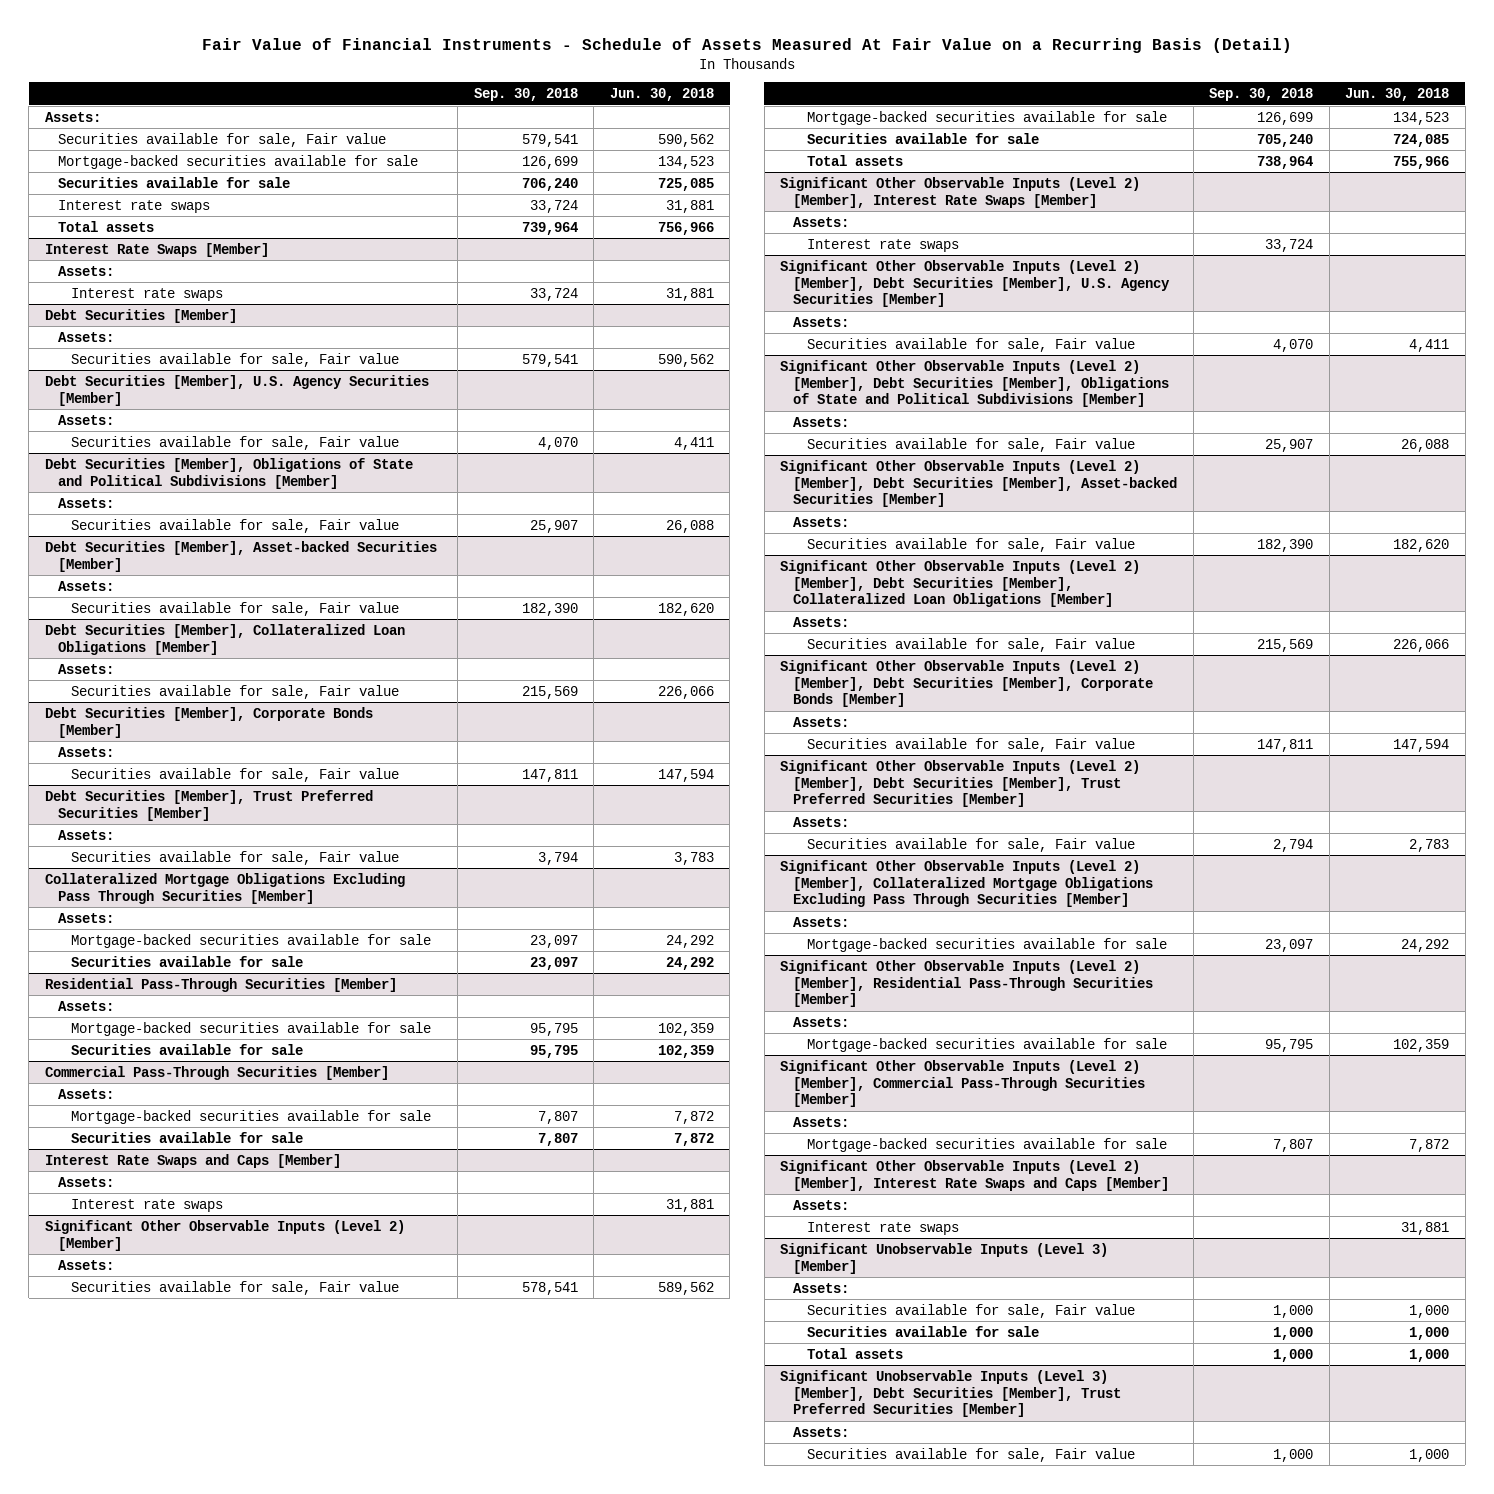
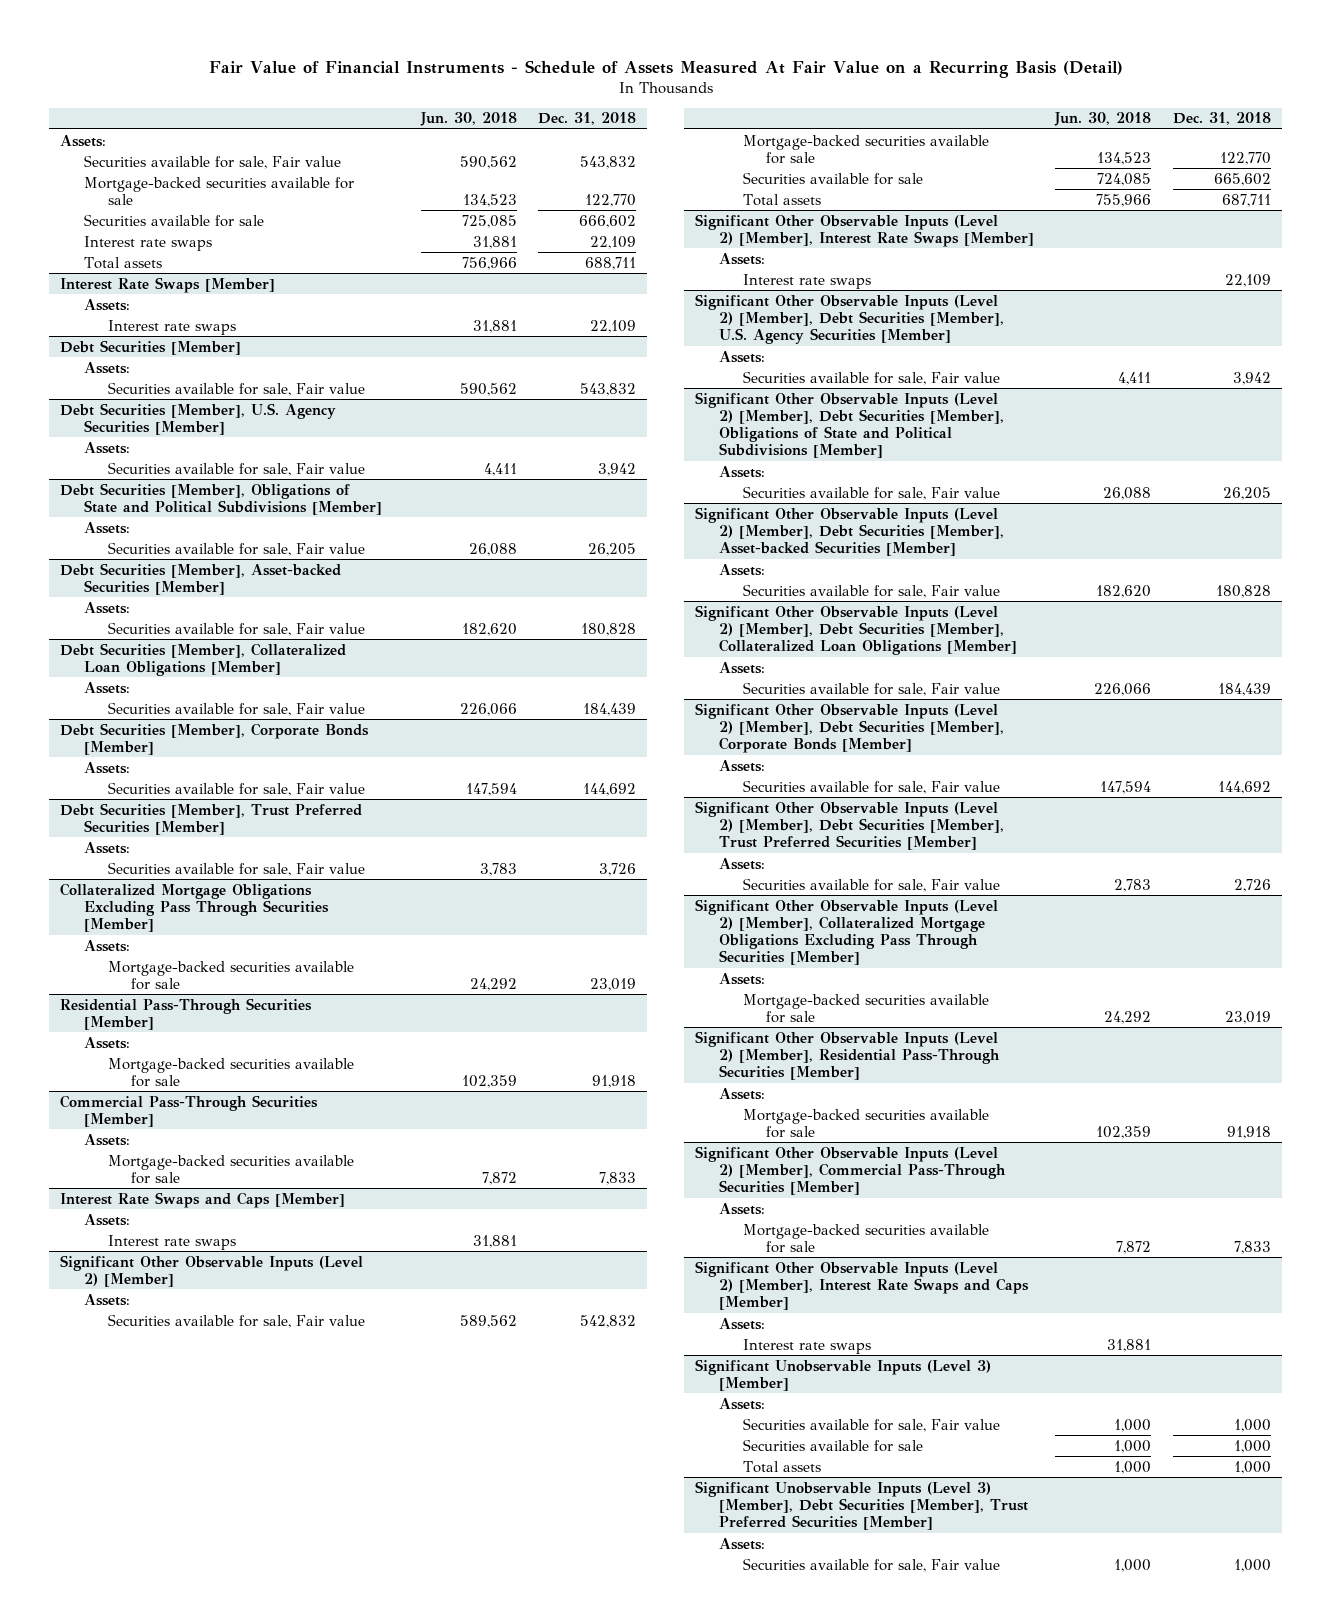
- | Sep. 30, 2018 | Jun. 30, 2018
+ | Jun. 30, 2018 | Dec. 31, 2018
@ Collateralized Mortgage Obligations Excluding Pass Through Securities [Member]
- Securities available for sale | 23,097 | 24,292
@ Residential Pass-Through Securities [Member]
- Securities available for sale | 95,795 | 102,359
@ Commercial Pass-Through Securities [Member]
- Securities available for sale | 7,807 | 7,872

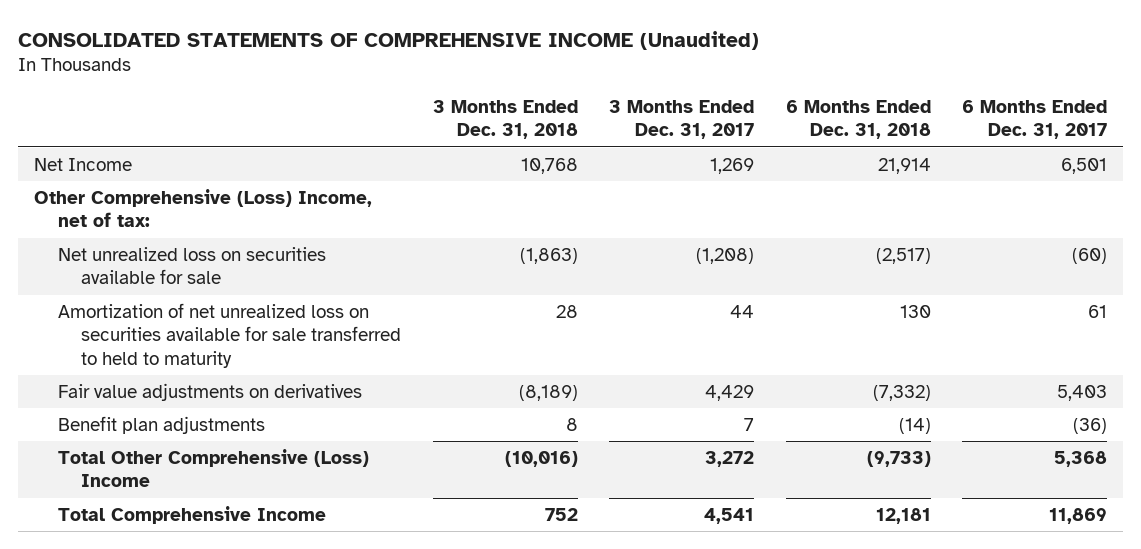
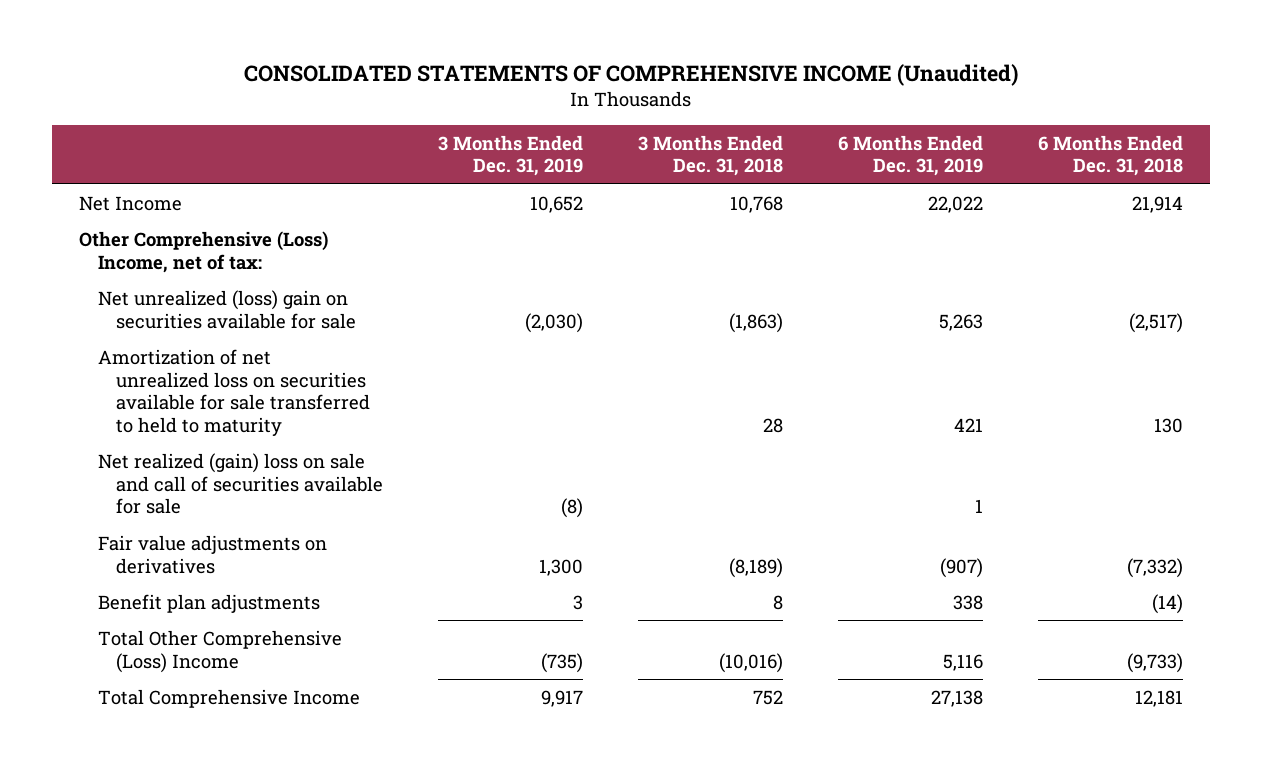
- | 3 Months Ended Dec. 31, 2018 | 3 Months Ended Dec. 31, 2017 | 6 Months Ended Dec. 31, 2018 | 6 Months Ended Dec. 31, 2017
+ | 3 Months Ended Dec. 31, 2019 | 3 Months Ended Dec. 31, 2018 | 6 Months Ended Dec. 31, 2019 | 6 Months Ended Dec. 31, 2018
- Net unrealized loss on securities available for sale | (1,863) | (1,208) | (2,517) | (60)
+ Net unrealized (loss) gain on securities available for sale | (2,030) | (1,863) | 5,263 | (2,517)
+ Net realized (gain) loss on sale and call of securities available for sale | (8) | | 1 |

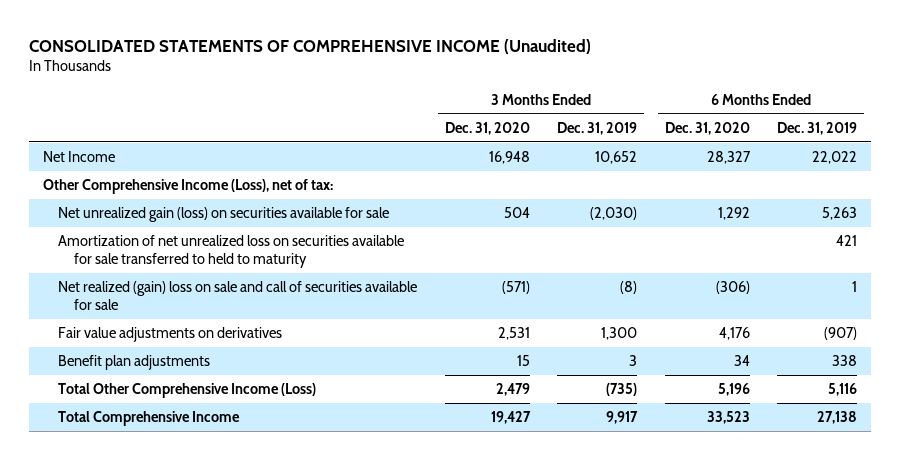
- | 3 Months Ended Dec. 31, 2019 | 3 Months Ended Dec. 31, 2018 | 6 Months Ended Dec. 31, 2019 | 6 Months Ended Dec. 31, 2018
+ | 3 Months Ended Dec. 31, 2020 | 3 Months Ended Dec. 31, 2019 | 6 Months Ended Dec. 31, 2020 | 6 Months Ended Dec. 31, 2019
- Other Comprehensive (Loss) Income, net of tax:
- Net unrealized (loss) gain on securities available for sale | (2,030) | (1,863) | 5,263 | (2,517)
+ Other Comprehensive Income (Loss), net of tax:
+ Net unrealized gain (loss) on securities available for sale | 504 | (2,030) | 1,292 | 5,263
- Total Other Comprehensive (Loss) Income | (735) | (10,016) | 5,116 | (9,733)
+ Total Other Comprehensive Income (Loss) | 2,479 | (735) | 5,196 | 5,116

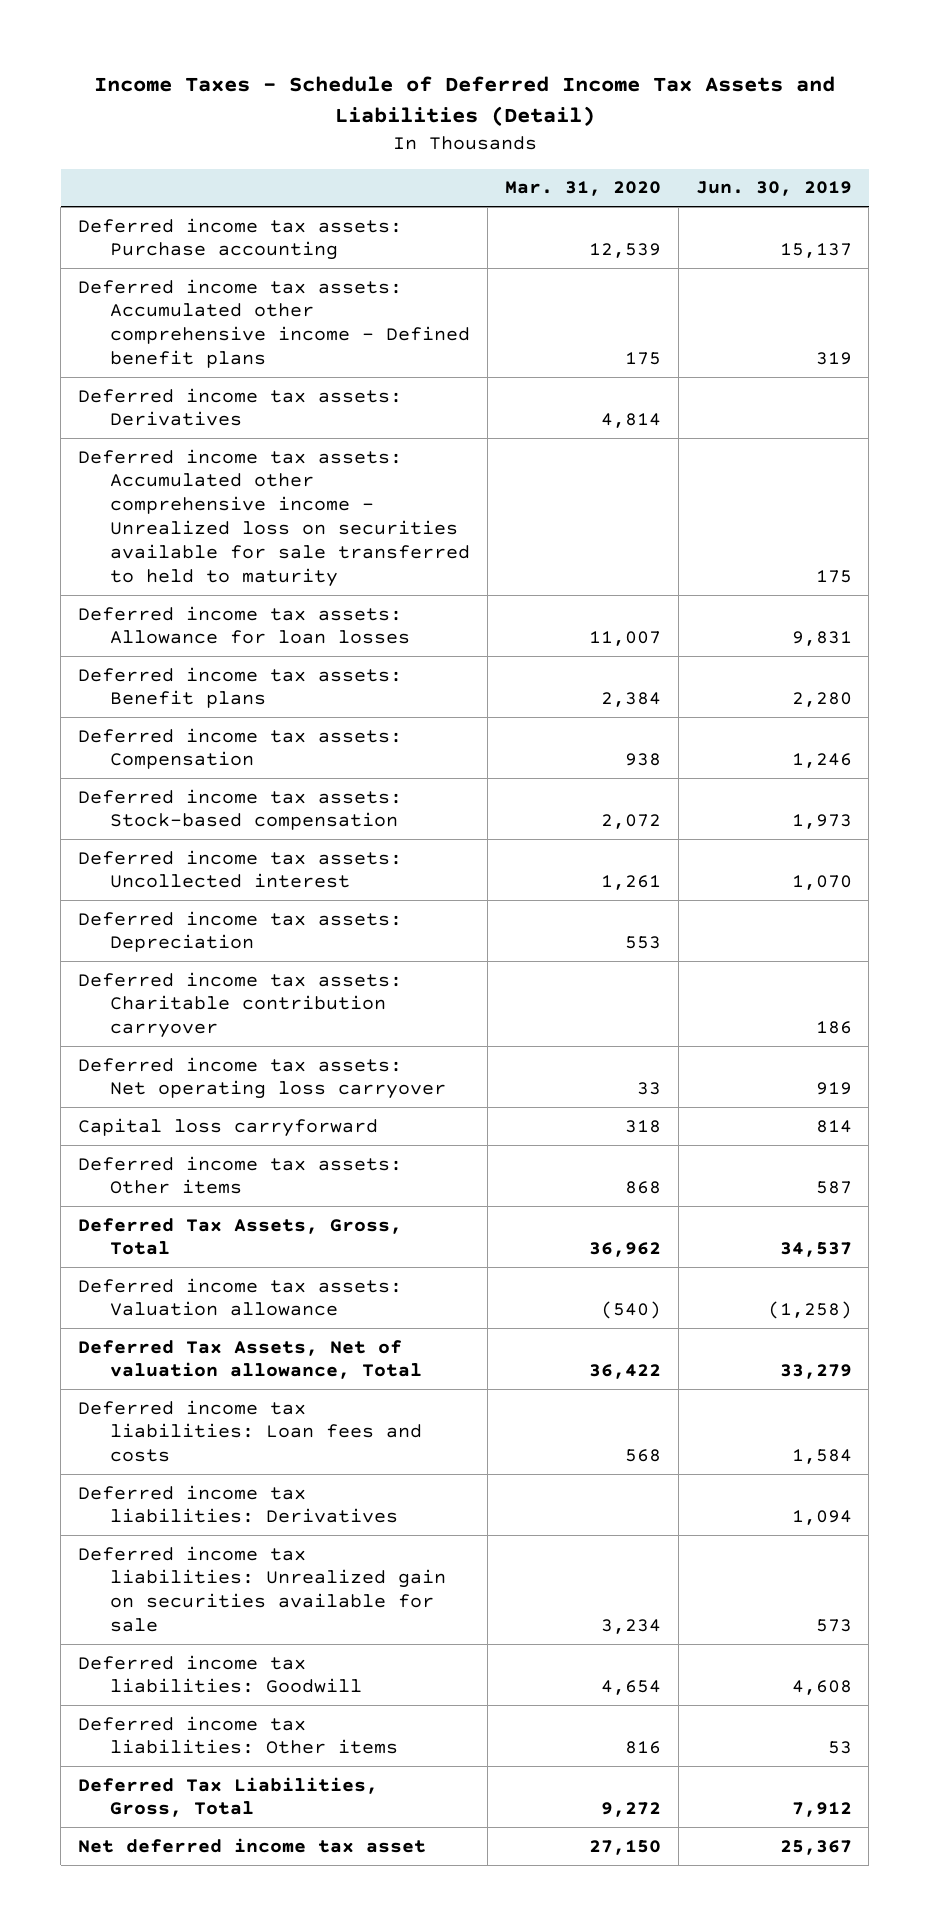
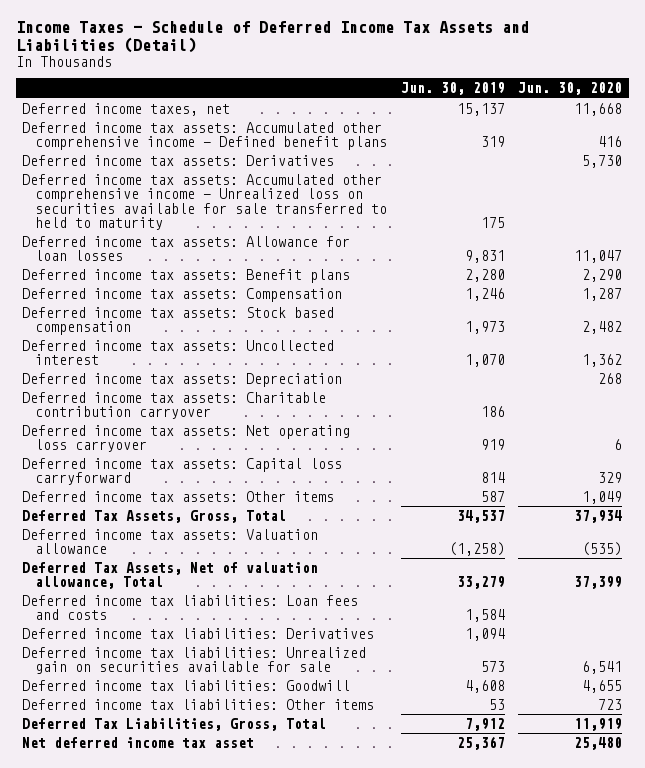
- | Mar. 31, 2020 | Jun. 30, 2019
+ | Jun. 30, 2019 | Jun. 30, 2020
- Deferred income tax assets: Purchase accounting | 12,539 | 15,137
+ Deferred income taxes, net | 15,137 | 11,668
- Deferred income tax assets: Stock-based compensation | 2,072 | 1,973
+ Deferred income tax assets: Stock based compensation | 1,973 | 2,482
- Capital loss carryforward | 318 | 814
+ Deferred income tax assets: Capital loss carryforward | 814 | 329

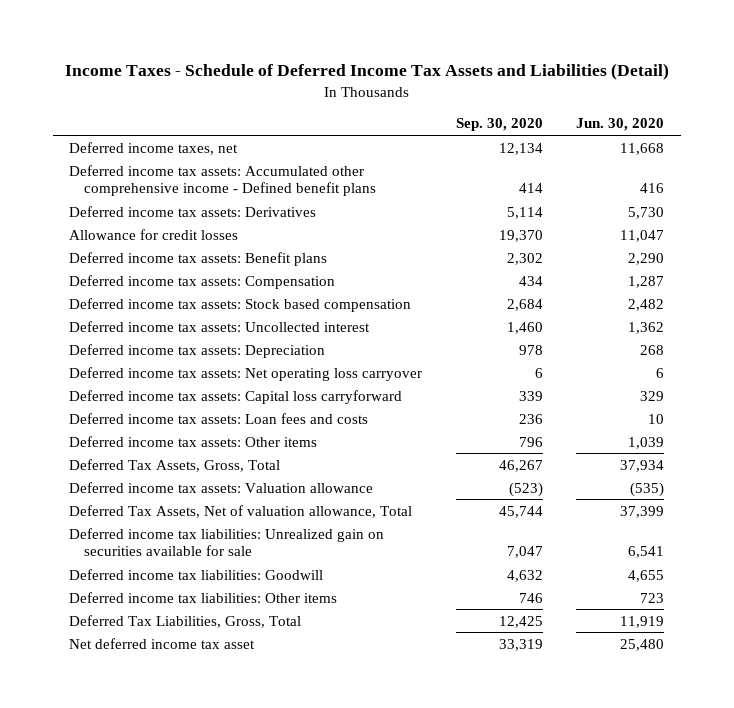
- | Jun. 30, 2019 | Jun. 30, 2020
+ | Sep. 30, 2020 | Jun. 30, 2020
- Deferred income tax assets: Accumulated other comprehensive income - Unrealized loss on securities available for sale transferred to held to maturity | 175 |
- Deferred income tax assets: Allowance for loan losses | 9,831 | 11,047
+ Allowance for credit losses | 19,370 | 11,047
- Deferred income tax assets: Charitable contribution carryover | 186 |
- Deferred income tax assets: Other items | 587 | 1,049
+ Deferred income tax assets: Loan fees and costs | 236 | 10
+ Deferred income tax assets: Other items | 796 | 1,039
- Deferred income tax liabilities: Loan fees and costs | 1,584 |
- Deferred income tax liabilities: Derivatives | 1,094 |

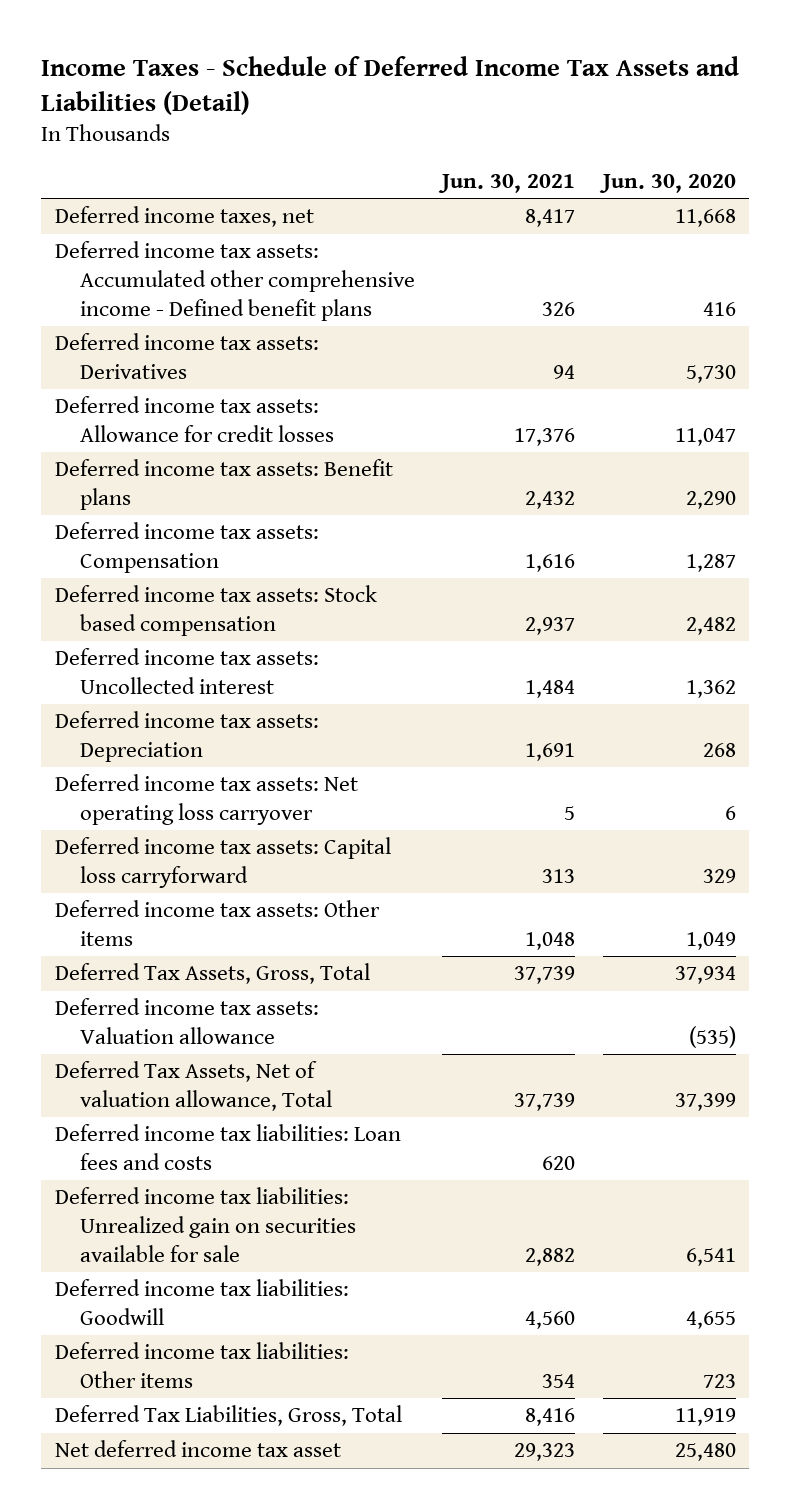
- | Sep. 30, 2020 | Jun. 30, 2020
+ | Jun. 30, 2021 | Jun. 30, 2020
- Allowance for credit losses | 19,370 | 11,047
+ Deferred income tax assets: Allowance for credit losses | 17,376 | 11,047
- Deferred income tax assets: Loan fees and costs | 236 | 10
- Deferred income tax assets: Other items | 796 | 1,039
+ Deferred income tax assets: Other items | 1,048 | 1,049
+ Deferred income tax liabilities: Loan fees and costs | 620 |

